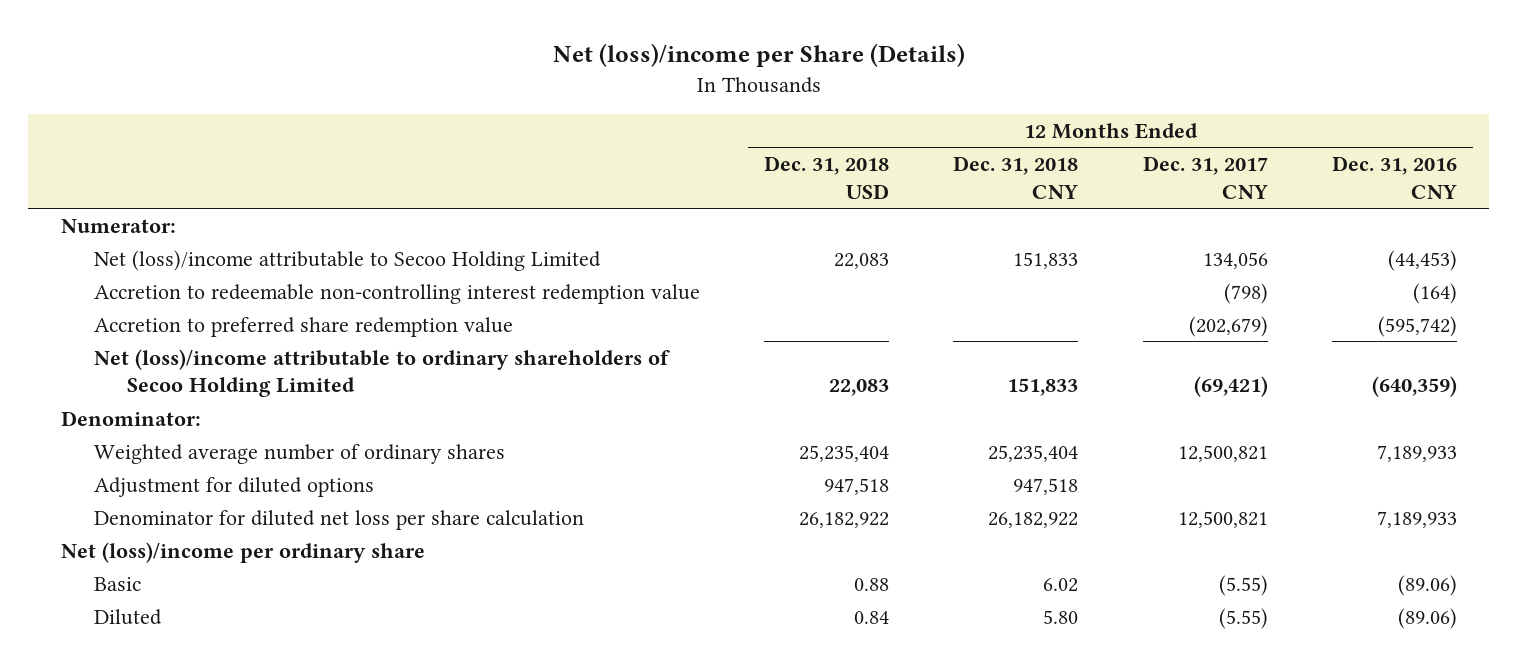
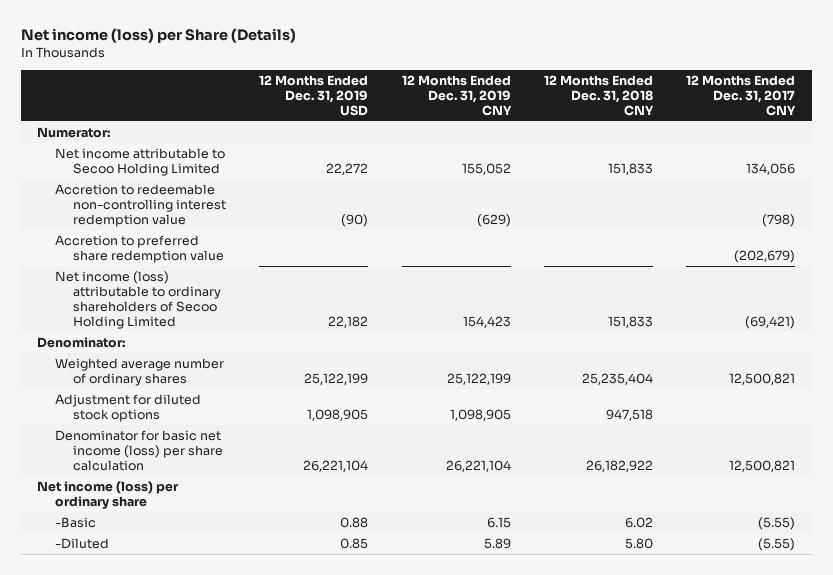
- Net (loss)/income per Share (Details)
+ Net income (loss) per Share (Details)
- | 12 Months Ended Dec. 31, 2018 USD | 12 Months Ended Dec. 31, 2018 CNY | 12 Months Ended Dec. 31, 2017 CNY | 12 Months Ended Dec. 31, 2016 CNY
+ | 12 Months Ended Dec. 31, 2019 USD | 12 Months Ended Dec. 31, 2019 CNY | 12 Months Ended Dec. 31, 2018 CNY | 12 Months Ended Dec. 31, 2017 CNY
- Net (loss)/income attributable to Secoo Holding Limited | 22,083 | 151,833 | 134,056 | (44,453)
+ Net income attributable to Secoo Holding Limited | 22,272 | 155,052 | 151,833 | 134,056
- Net (loss)/income attributable to ordinary shareholders of Secoo Holding Limited | 22,083 | 151,833 | (69,421) | (640,359)
+ Net income (loss) attributable to ordinary shareholders of Secoo Holding Limited | 22,182 | 154,423 | 151,833 | (69,421)
- Adjustment for diluted options | 947,518 | 947,518 | |
- Denominator for diluted net loss per share calculation | 26,182,922 | 26,182,922 | 12,500,821 | 7,189,933
- Net (loss)/income per ordinary share
- Basic | 0.88 | 6.02 | (5.55) | (89.06)
- Diluted | 0.84 | 5.80 | (5.55) | (89.06)
+ Adjustment for diluted stock options | 1,098,905 | 1,098,905 | 947,518 |
+ Denominator for basic net income (loss) per share calculation | 26,221,104 | 26,221,104 | 26,182,922 | 12,500,821
+ Net income (loss) per ordinary share
+ -Basic | 0.88 | 6.15 | 6.02 | (5.55)
+ -Diluted | 0.85 | 5.89 | 5.80 | (5.55)

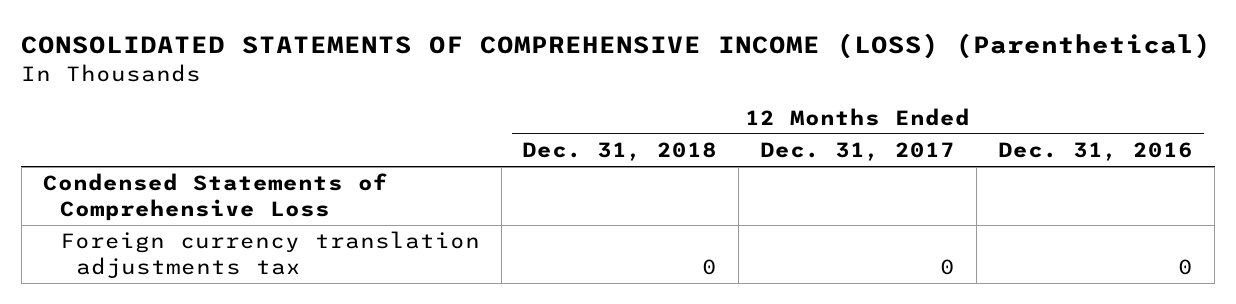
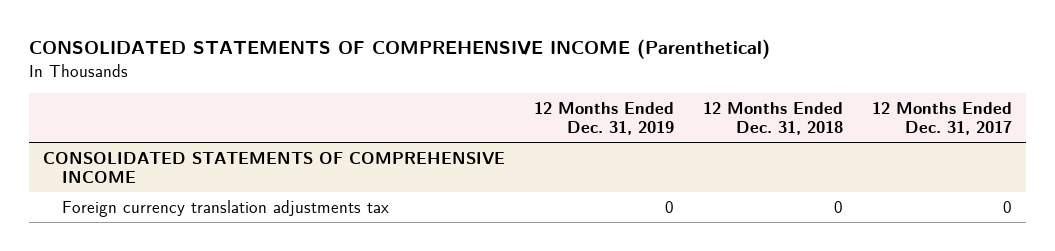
- CONSOLIDATED STATEMENTS OF COMPREHENSIVE INCOME (LOSS) (Parenthetical)
+ CONSOLIDATED STATEMENTS OF COMPREHENSIVE INCOME (Parenthetical)
- | 12 Months Ended Dec. 31, 2018 | 12 Months Ended Dec. 31, 2017 | 12 Months Ended Dec. 31, 2016
+ | 12 Months Ended Dec. 31, 2019 | 12 Months Ended Dec. 31, 2018 | 12 Months Ended Dec. 31, 2017
- Condensed Statements of Comprehensive Loss
+ CONSOLIDATED STATEMENTS OF COMPREHENSIVE INCOME

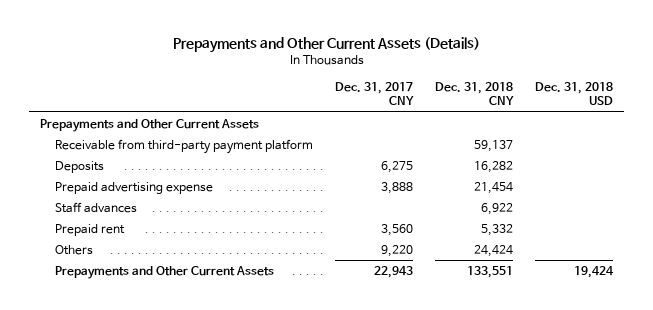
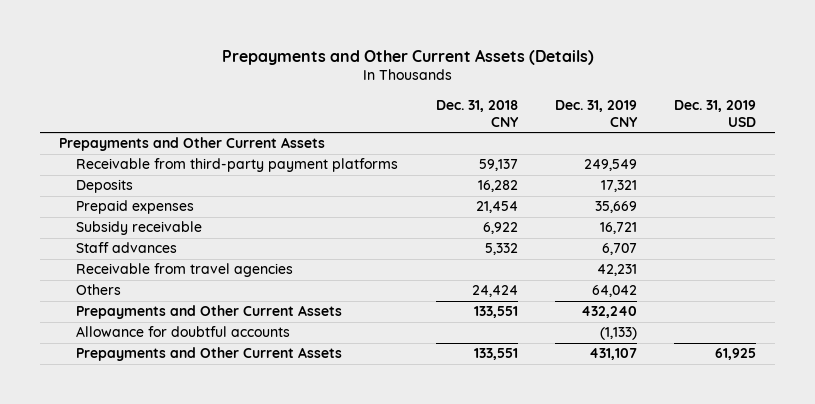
- | Dec. 31, 2017 CNY | Dec. 31, 2018 CNY | Dec. 31, 2018 USD
+ | Dec. 31, 2018 CNY | Dec. 31, 2019 CNY | Dec. 31, 2019 USD
- Receivable from third-party payment platform | | 59,137 |
+ Receivable from third-party payment platforms | 59,137 | 249,549 |
- Prepaid advertising expense | 3,888 | 21,454 |
- Staff advances | | 6,922 |
- Prepaid rent | 3,560 | 5,332 |
+ Prepaid expenses | 21,454 | 35,669 |
+ Subsidy receivable | 6,922 | 16,721 |
+ Staff advances | 5,332 | 6,707 |
+ Receivable from travel agencies | | 42,231 |
+ Allowance for doubtful accounts | | (1,133) |
+ Prepayments and Other Current Assets | 133,551 | 431,107 | 61,925

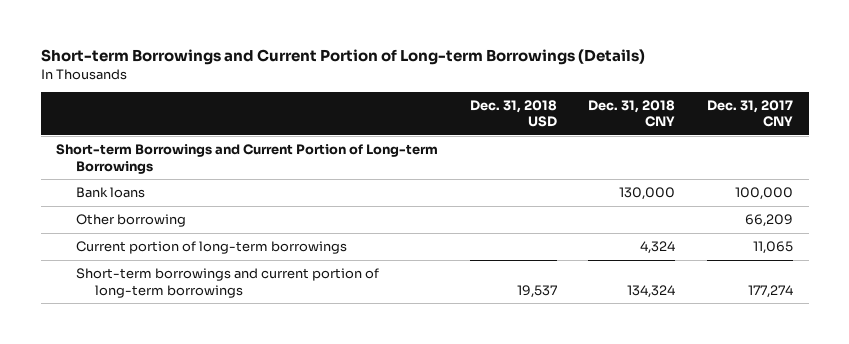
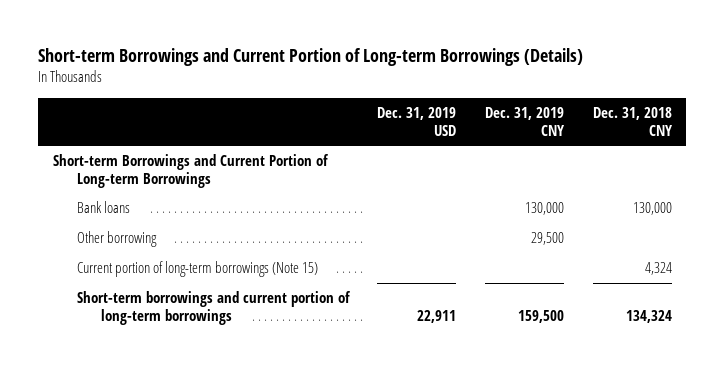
- | Dec. 31, 2018 USD | Dec. 31, 2018 CNY | Dec. 31, 2017 CNY
+ | Dec. 31, 2019 USD | Dec. 31, 2019 CNY | Dec. 31, 2018 CNY
- Current portion of long-term borrowings | | 4,324 | 11,065
+ Current portion of long-term borrowings (Note 15) | | | 4,324

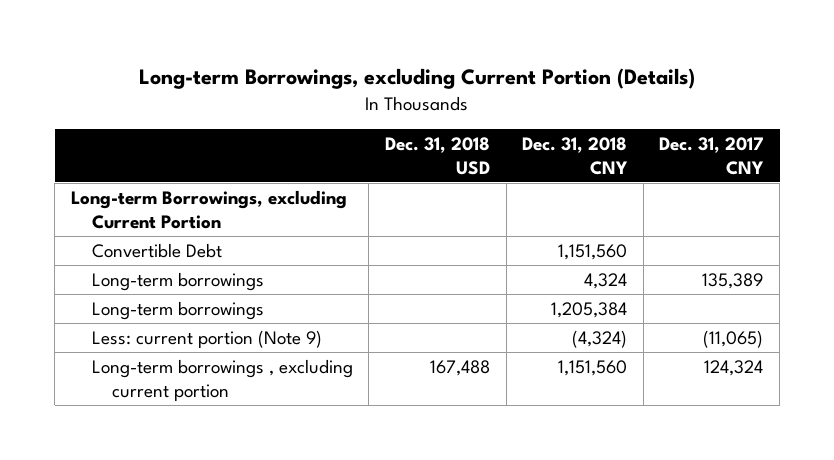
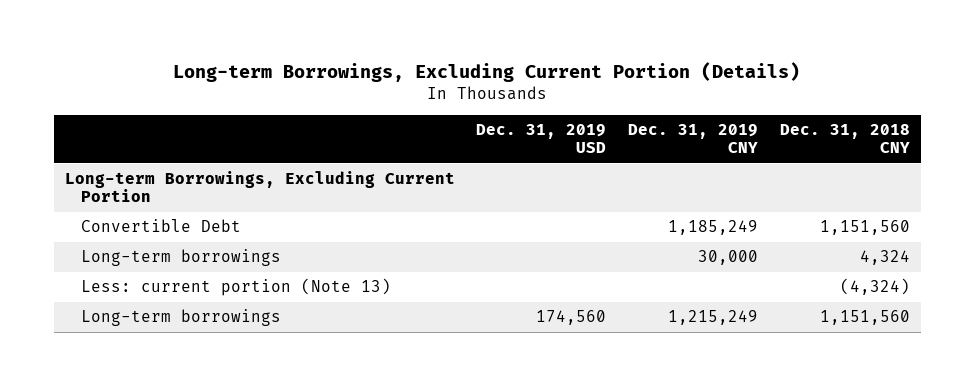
- Long-term Borrowings, excluding Current Portion (Details)
+ Long-term Borrowings, Excluding Current Portion (Details)
- | Dec. 31, 2018 USD | Dec. 31, 2018 CNY | Dec. 31, 2017 CNY
+ | Dec. 31, 2019 USD | Dec. 31, 2019 CNY | Dec. 31, 2018 CNY
- Long-term Borrowings, excluding Current Portion
+ Long-term Borrowings, Excluding Current Portion
- Long-term borrowings | | 1,205,384 |
- Less: current portion (Note 9) | | (4,324) | (11,065)
- Long-term borrowings , excluding current portion | 167,488 | 1,151,560 | 124,324
+ Less: current portion (Note 13) | | | (4,324)
+ Long-term borrowings | 174,560 | 1,215,249 | 1,151,560

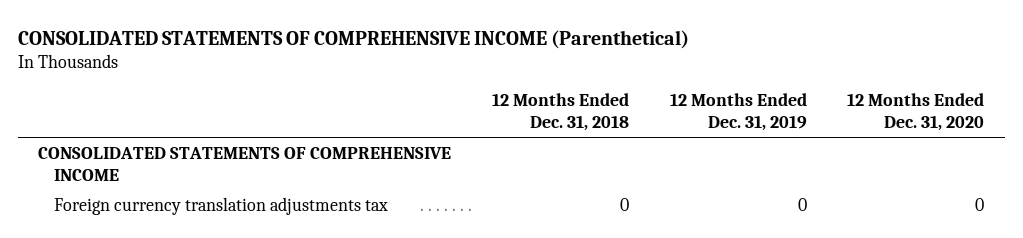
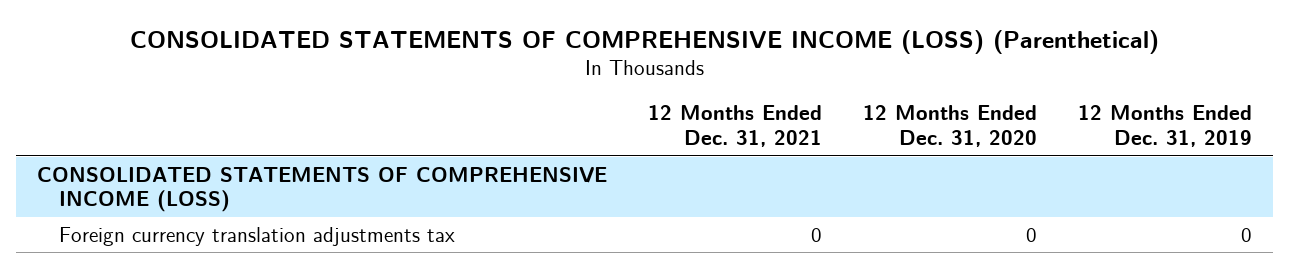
- CONSOLIDATED STATEMENTS OF COMPREHENSIVE INCOME (Parenthetical)
+ CONSOLIDATED STATEMENTS OF COMPREHENSIVE INCOME (LOSS) (Parenthetical)
- | 12 Months Ended Dec. 31, 2018 | 12 Months Ended Dec. 31, 2019 | 12 Months Ended Dec. 31, 2020
+ | 12 Months Ended Dec. 31, 2021 | 12 Months Ended Dec. 31, 2020 | 12 Months Ended Dec. 31, 2019
- CONSOLIDATED STATEMENTS OF COMPREHENSIVE INCOME
+ CONSOLIDATED STATEMENTS OF COMPREHENSIVE INCOME (LOSS)

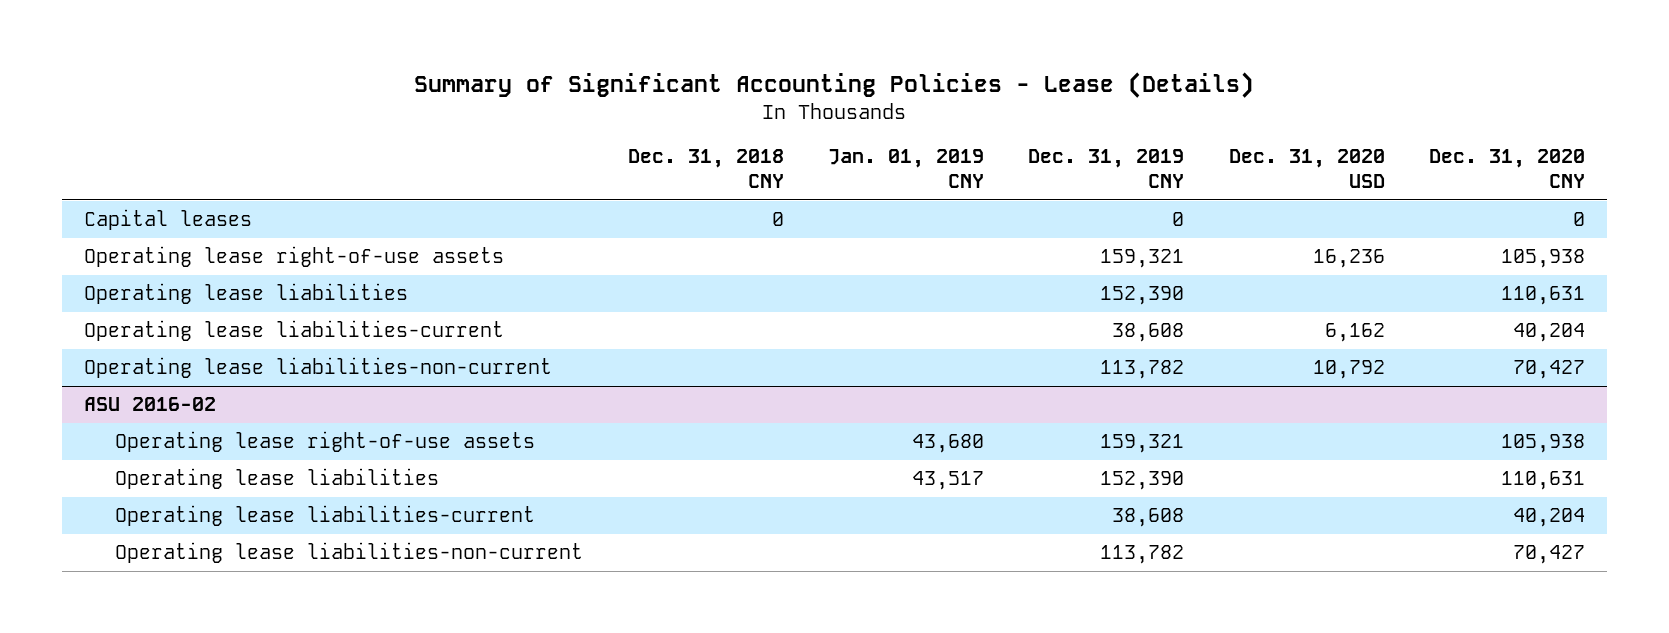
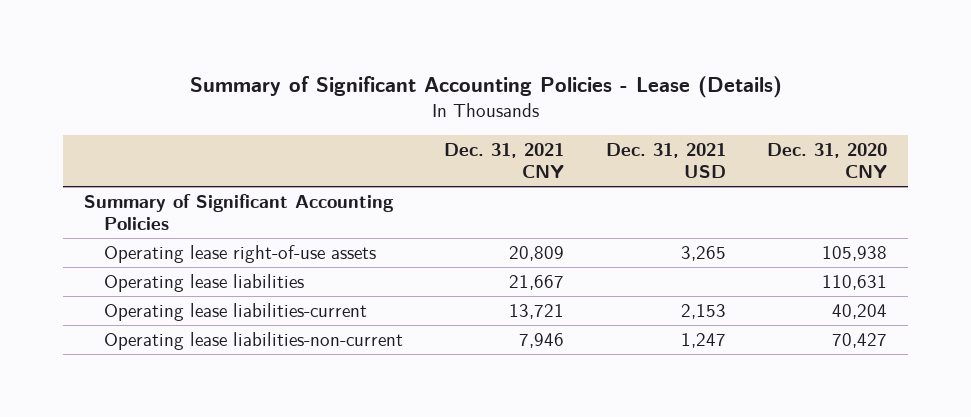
- | Dec. 31, 2018 CNY | Jan. 01, 2019 CNY | Dec. 31, 2019 CNY | Dec. 31, 2020 USD | Dec. 31, 2020 CNY
+ | Dec. 31, 2021 CNY | Dec. 31, 2021 USD | Dec. 31, 2020 CNY
- Capital leases | 0 | | 0 | | 0
- Operating lease right-of-use assets | | | 159,321 | 16,236 | 105,938
- Operating lease liabilities | | | 152,390 | | 110,631
- Operating lease liabilities-current | | | 38,608 | 6,162 | 40,204
- Operating lease liabilities-non-current | | | 113,782 | 10,792 | 70,427
- ASU 2016-02
+ Summary of Significant Accounting Policies

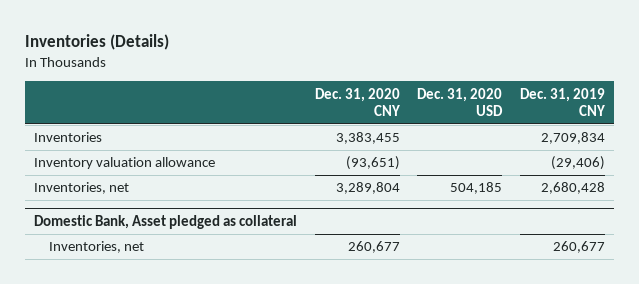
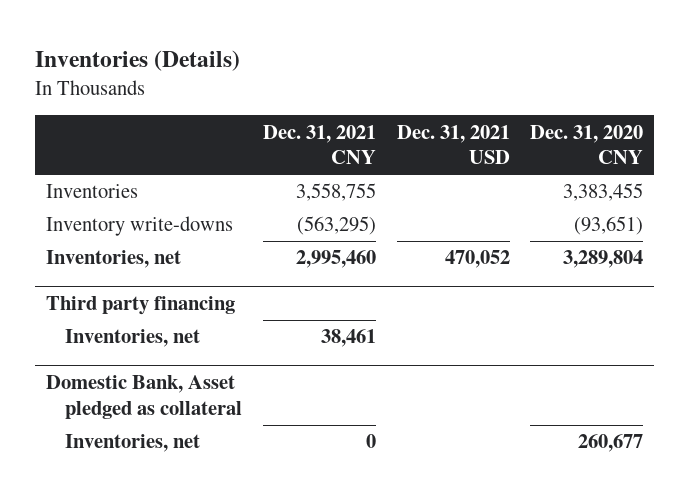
- | Dec. 31, 2020 CNY | Dec. 31, 2020 USD | Dec. 31, 2019 CNY
+ | Dec. 31, 2021 CNY | Dec. 31, 2021 USD | Dec. 31, 2020 CNY
- Inventory valuation allowance | (93,651) | | (29,406)
+ Inventory write-downs | (563,295) | | (93,651)
+ Third party financing
+ Inventories, net | 38,461 | |

